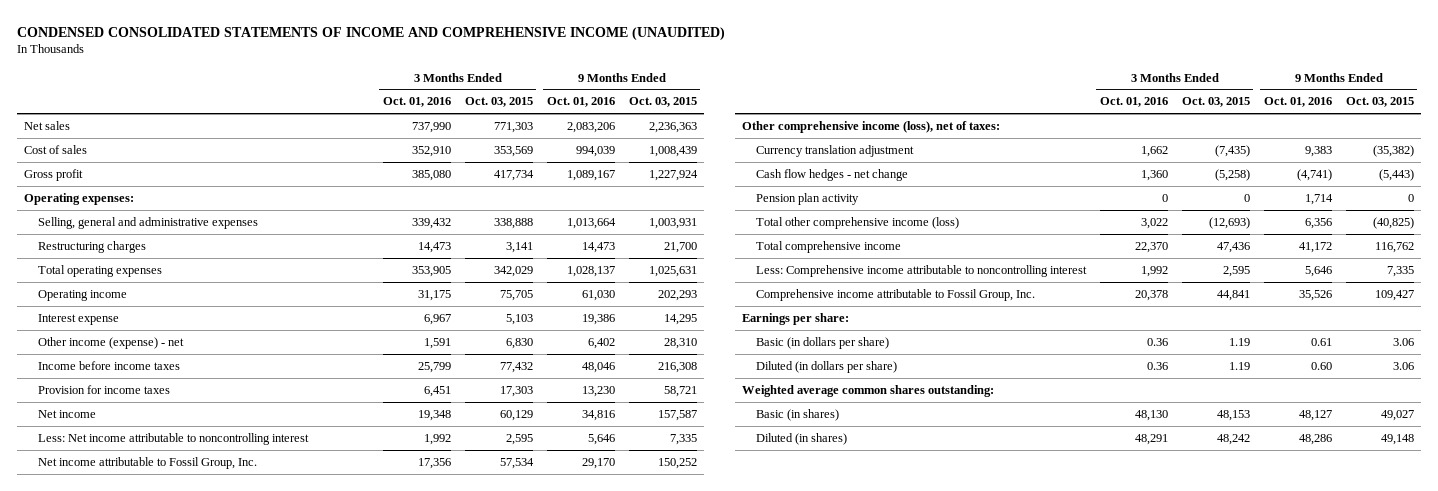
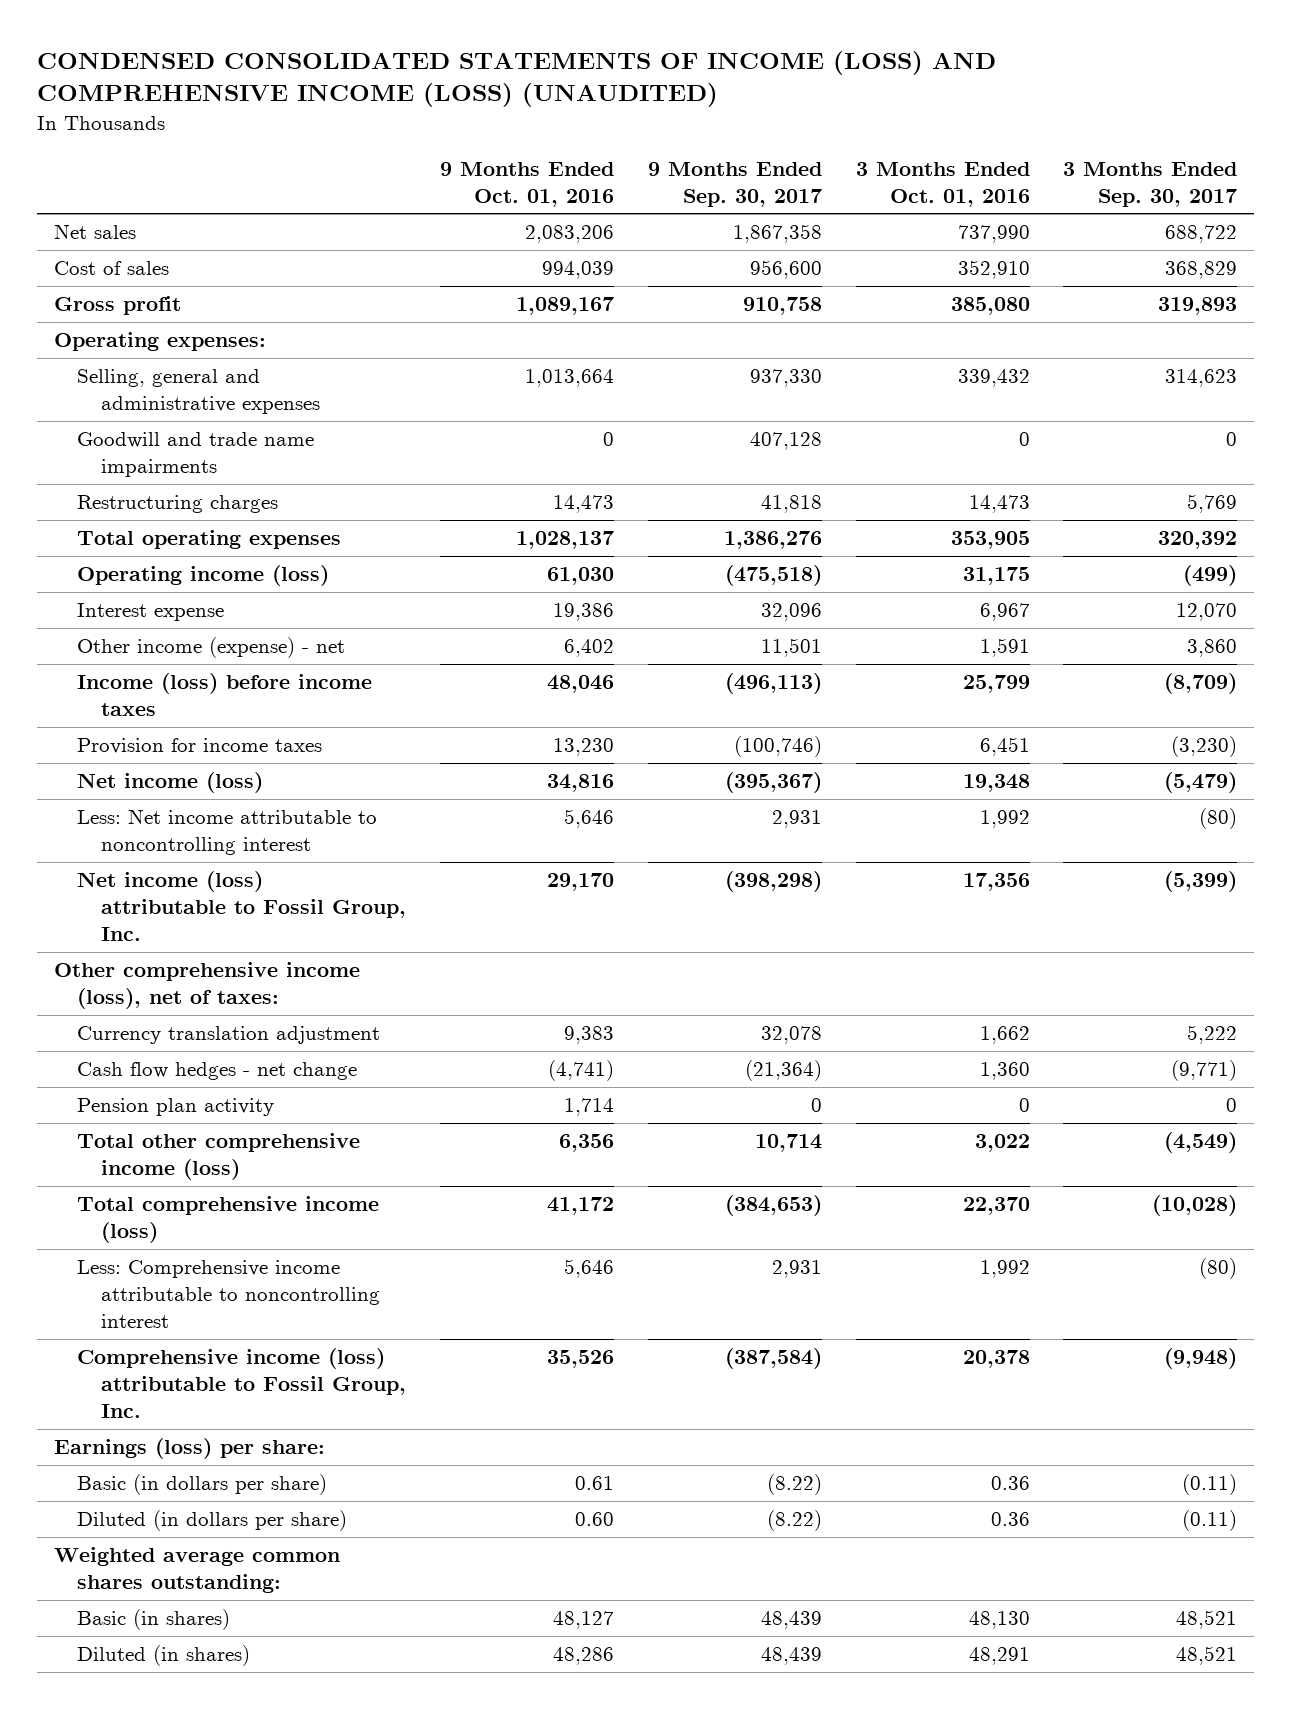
- CONDENSED CONSOLIDATED STATEMENTS OF INCOME AND COMPREHENSIVE INCOME (UNAUDITED)
+ CONDENSED CONSOLIDATED STATEMENTS OF INCOME (LOSS) AND COMPREHENSIVE INCOME (LOSS) (UNAUDITED)
- | 3 Months Ended Oct. 01, 2016 | 3 Months Ended Oct. 03, 2015 | 9 Months Ended Oct. 01, 2016 | 9 Months Ended Oct. 03, 2015
+ | 9 Months Ended Oct. 01, 2016 | 9 Months Ended Sep. 30, 2017 | 3 Months Ended Oct. 01, 2016 | 3 Months Ended Sep. 30, 2017
+ Goodwill and trade name impairments | 0 | 407,128 | 0 | 0
- Operating income | 31,175 | 75,705 | 61,030 | 202,293
+ Operating income (loss) | 61,030 | (475,518) | 31,175 | (499)
- Income before income taxes | 25,799 | 77,432 | 48,046 | 216,308
+ Income (loss) before income taxes | 48,046 | (496,113) | 25,799 | (8,709)
- Net income | 19,348 | 60,129 | 34,816 | 157,587
+ Net income (loss) | 34,816 | (395,367) | 19,348 | (5,479)
- Net income attributable to Fossil Group, Inc. | 17,356 | 57,534 | 29,170 | 150,252
+ Net income (loss) attributable to Fossil Group, Inc. | 29,170 | (398,298) | 17,356 | (5,399)
- Total comprehensive income | 22,370 | 47,436 | 41,172 | 116,762
+ Total comprehensive income (loss) | 41,172 | (384,653) | 22,370 | (10,028)
- Comprehensive income attributable to Fossil Group, Inc. | 20,378 | 44,841 | 35,526 | 109,427
- Earnings per share:
+ Comprehensive income (loss) attributable to Fossil Group, Inc. | 35,526 | (387,584) | 20,378 | (9,948)
+ Earnings (loss) per share:

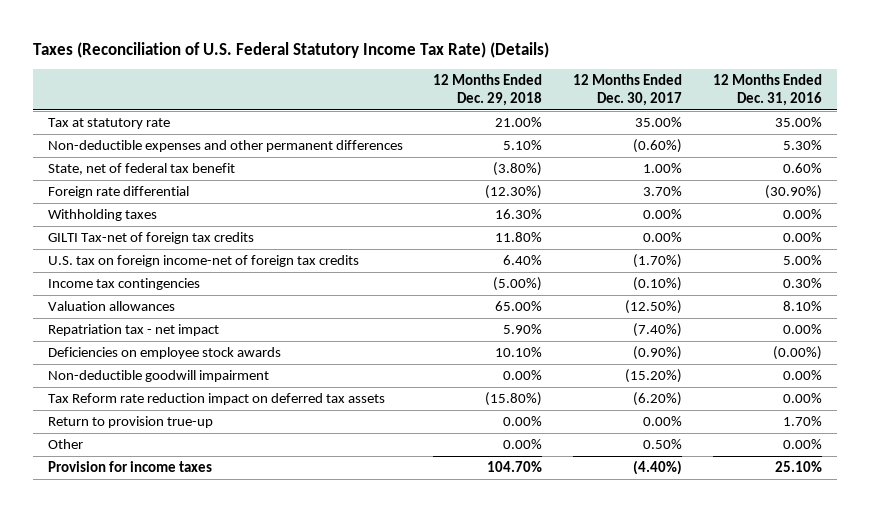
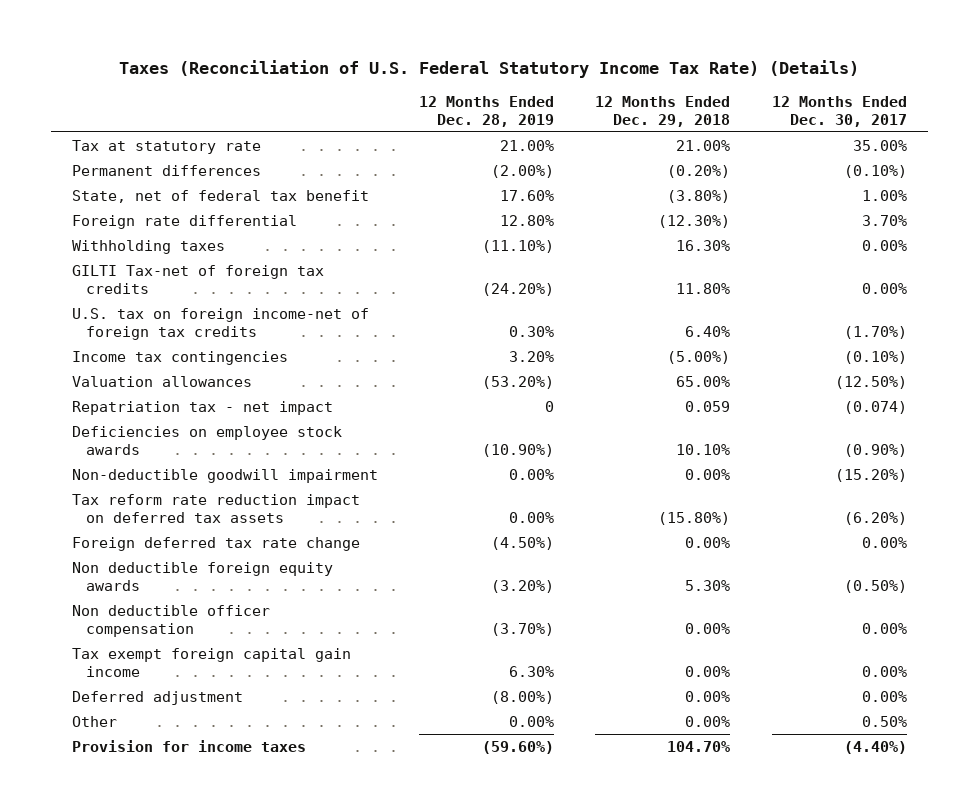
- | 12 Months Ended Dec. 29, 2018 | 12 Months Ended Dec. 30, 2017 | 12 Months Ended Dec. 31, 2016
+ | 12 Months Ended Dec. 28, 2019 | 12 Months Ended Dec. 29, 2018 | 12 Months Ended Dec. 30, 2017
- Non-deductible expenses and other permanent differences | 5.10% | (0.60%) | 5.30%
+ Permanent differences | (2.00%) | (0.20%) | (0.10%)
- Repatriation tax - net impact | 5.90% | (7.40%) | 0.00%
+ Repatriation tax - net impact | 0 | 0.059 | (0.074)
- Tax Reform rate reduction impact on deferred tax assets | (15.80%) | (6.20%) | 0.00%
- Return to provision true-up | 0.00% | 0.00% | 1.70%
+ Tax reform rate reduction impact on deferred tax assets | 0.00% | (15.80%) | (6.20%)
+ Foreign deferred tax rate change | (4.50%) | 0.00% | 0.00%
+ Non deductible foreign equity awards | (3.20%) | 5.30% | (0.50%)
+ Non deductible officer compensation | (3.70%) | 0.00% | 0.00%
+ Tax exempt foreign capital gain income | 6.30% | 0.00% | 0.00%
+ Deferred adjustment | (8.00%) | 0.00% | 0.00%

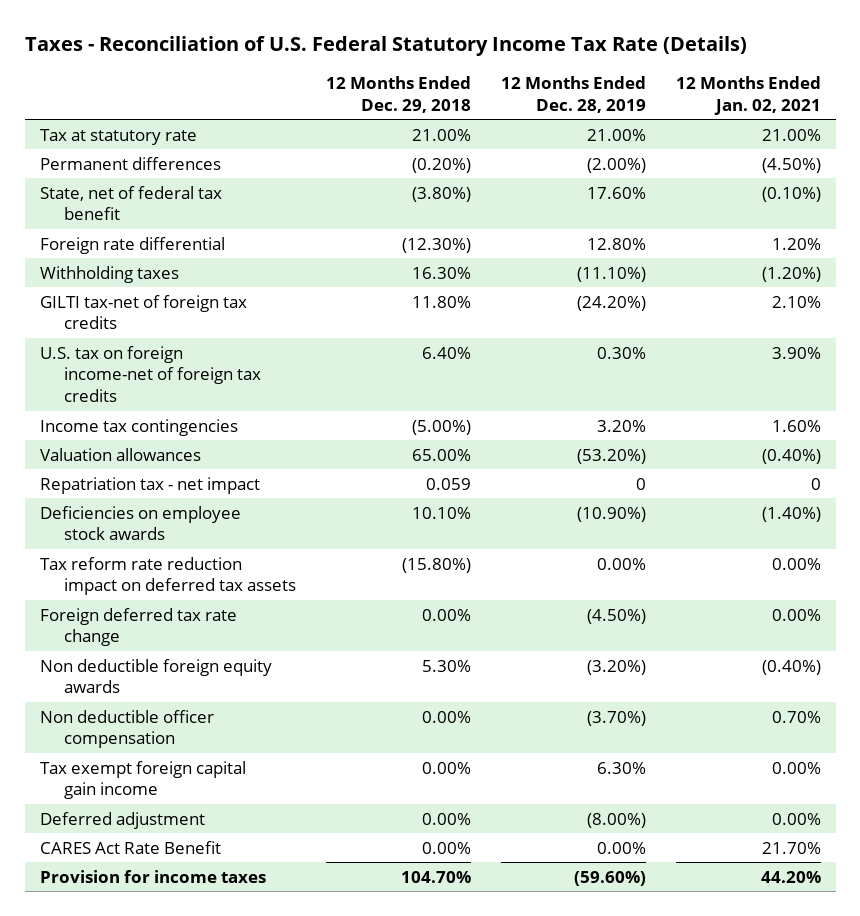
- Taxes (Reconciliation of U.S. Federal Statutory Income Tax Rate) (Details)
+ Taxes - Reconciliation of U.S. Federal Statutory Income Tax Rate (Details)
- | 12 Months Ended Dec. 28, 2019 | 12 Months Ended Dec. 29, 2018 | 12 Months Ended Dec. 30, 2017
+ | 12 Months Ended Dec. 29, 2018 | 12 Months Ended Dec. 28, 2019 | 12 Months Ended Jan. 02, 2021
- GILTI Tax-net of foreign tax credits | (24.20%) | 11.80% | 0.00%
+ GILTI tax-net of foreign tax credits | 11.80% | (24.20%) | 2.10%
- Non-deductible goodwill impairment | 0.00% | 0.00% | (15.20%)
- Other | 0.00% | 0.00% | 0.50%
+ CARES Act Rate Benefit | 0.00% | 0.00% | 21.70%

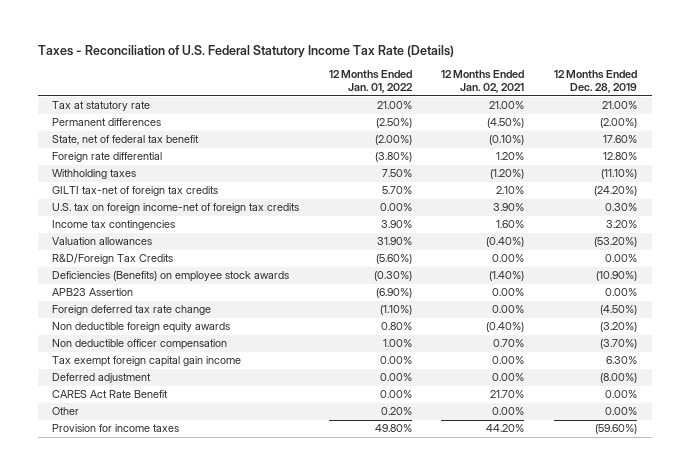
- | 12 Months Ended Dec. 29, 2018 | 12 Months Ended Dec. 28, 2019 | 12 Months Ended Jan. 02, 2021
+ | 12 Months Ended Jan. 01, 2022 | 12 Months Ended Jan. 02, 2021 | 12 Months Ended Dec. 28, 2019
- Repatriation tax - net impact | 0.059 | 0 | 0
- Deficiencies on employee stock awards | 10.10% | (10.90%) | (1.40%)
- Tax reform rate reduction impact on deferred tax assets | (15.80%) | 0.00% | 0.00%
+ R&D/Foreign Tax Credits | (5.60%) | 0.00% | 0.00%
+ Deficiencies (Benefits) on employee stock awards | (0.30%) | (1.40%) | (10.90%)
+ APB23 Assertion | (6.90%) | 0.00% | 0.00%
+ Other | 0.20% | 0.00% | 0.00%

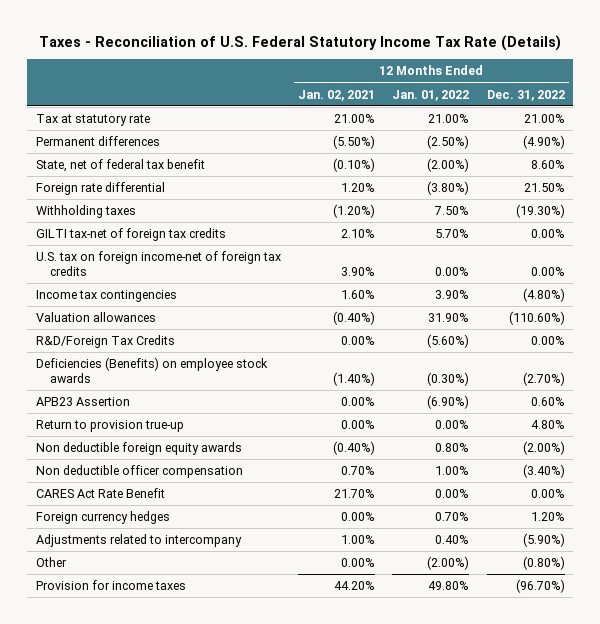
- | 12 Months Ended Jan. 01, 2022 | 12 Months Ended Jan. 02, 2021 | 12 Months Ended Dec. 28, 2019
+ | 12 Months Ended Jan. 02, 2021 | 12 Months Ended Jan. 01, 2022 | 12 Months Ended Dec. 31, 2022
- Permanent differences | (2.50%) | (4.50%) | (2.00%)
+ Permanent differences | (5.50%) | (2.50%) | (4.90%)
- Foreign deferred tax rate change | (1.10%) | 0.00% | (4.50%)
+ Return to provision true-up | 0.00% | 0.00% | 4.80%
- Tax exempt foreign capital gain income | 0.00% | 0.00% | 6.30%
- Deferred adjustment | 0.00% | 0.00% | (8.00%)
- Other | 0.20% | 0.00% | 0.00%
+ Foreign currency hedges | 0.00% | 0.70% | 1.20%
+ Adjustments related to intercompany | 1.00% | 0.40% | (5.90%)
+ Other | 0.00% | (2.00%) | (0.80%)

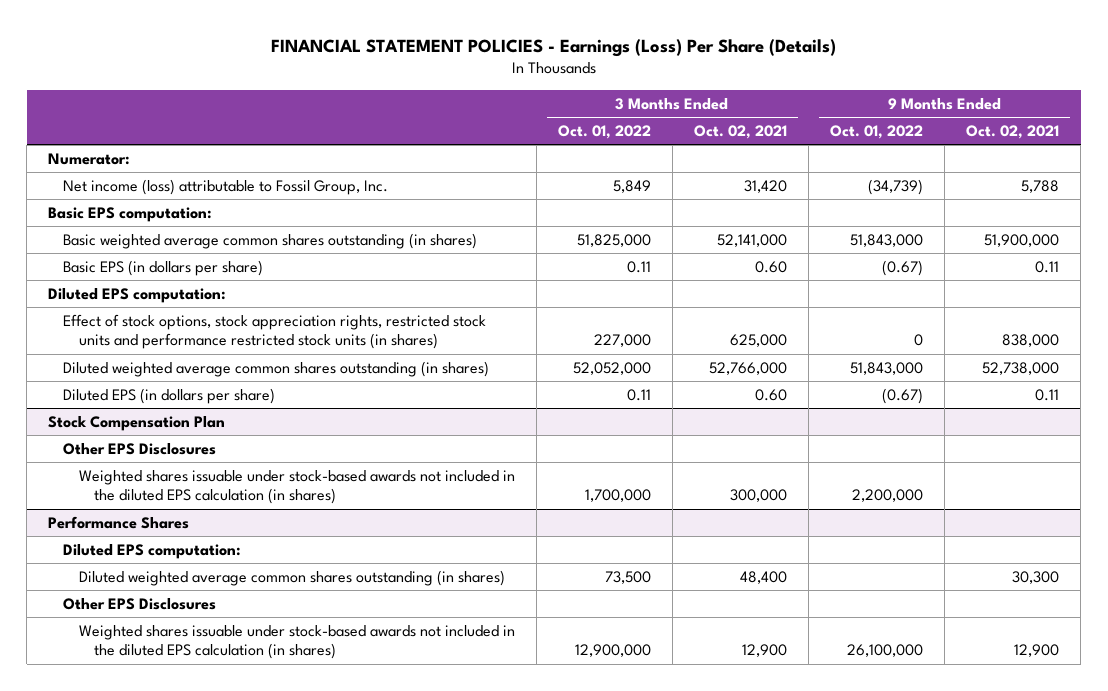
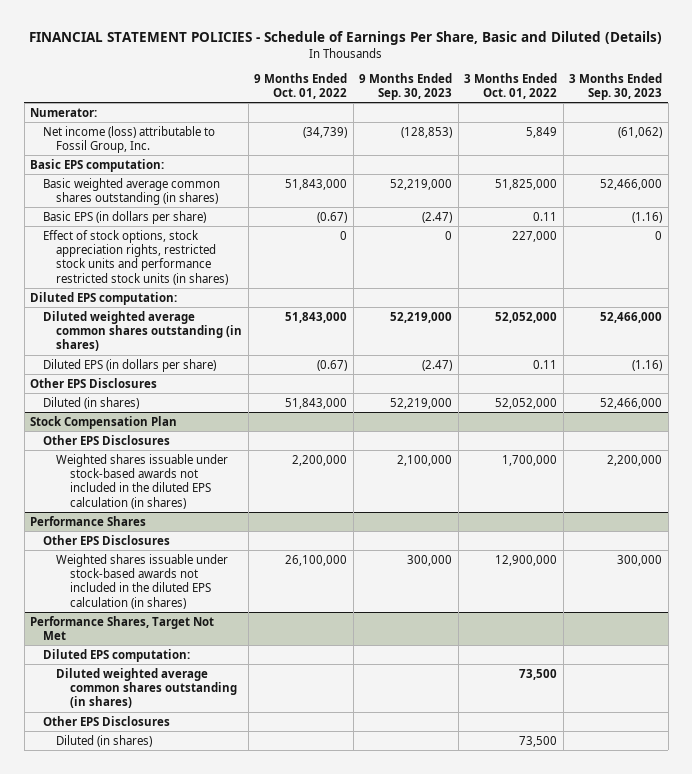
- FINANCIAL STATEMENT POLICIES - Earnings (Loss) Per Share (Details)
+ FINANCIAL STATEMENT POLICIES - Schedule of Earnings Per Share, Basic and Diluted (Details)
- | 3 Months Ended Oct. 01, 2022 | 3 Months Ended Oct. 02, 2021 | 9 Months Ended Oct. 01, 2022 | 9 Months Ended Oct. 02, 2021
+ | 9 Months Ended Oct. 01, 2022 | 9 Months Ended Sep. 30, 2023 | 3 Months Ended Oct. 01, 2022 | 3 Months Ended Sep. 30, 2023
moved down: Diluted EPS computation:
+ Other EPS Disclosures
+ Diluted (in shares) | 51,843,000 | 52,219,000 | 52,052,000 | 52,466,000
@ Performance Shares
+ Other EPS Disclosures
moved up: Weighted shares issuable under stock-based awards not included in the diluted EPS calculation (in shares) | 26,100,000 | 300,000 | 12,900,000 | 300,000
+ Performance Shares, Target Not Met
+ Diluted (in shares) | | | 73,500 |

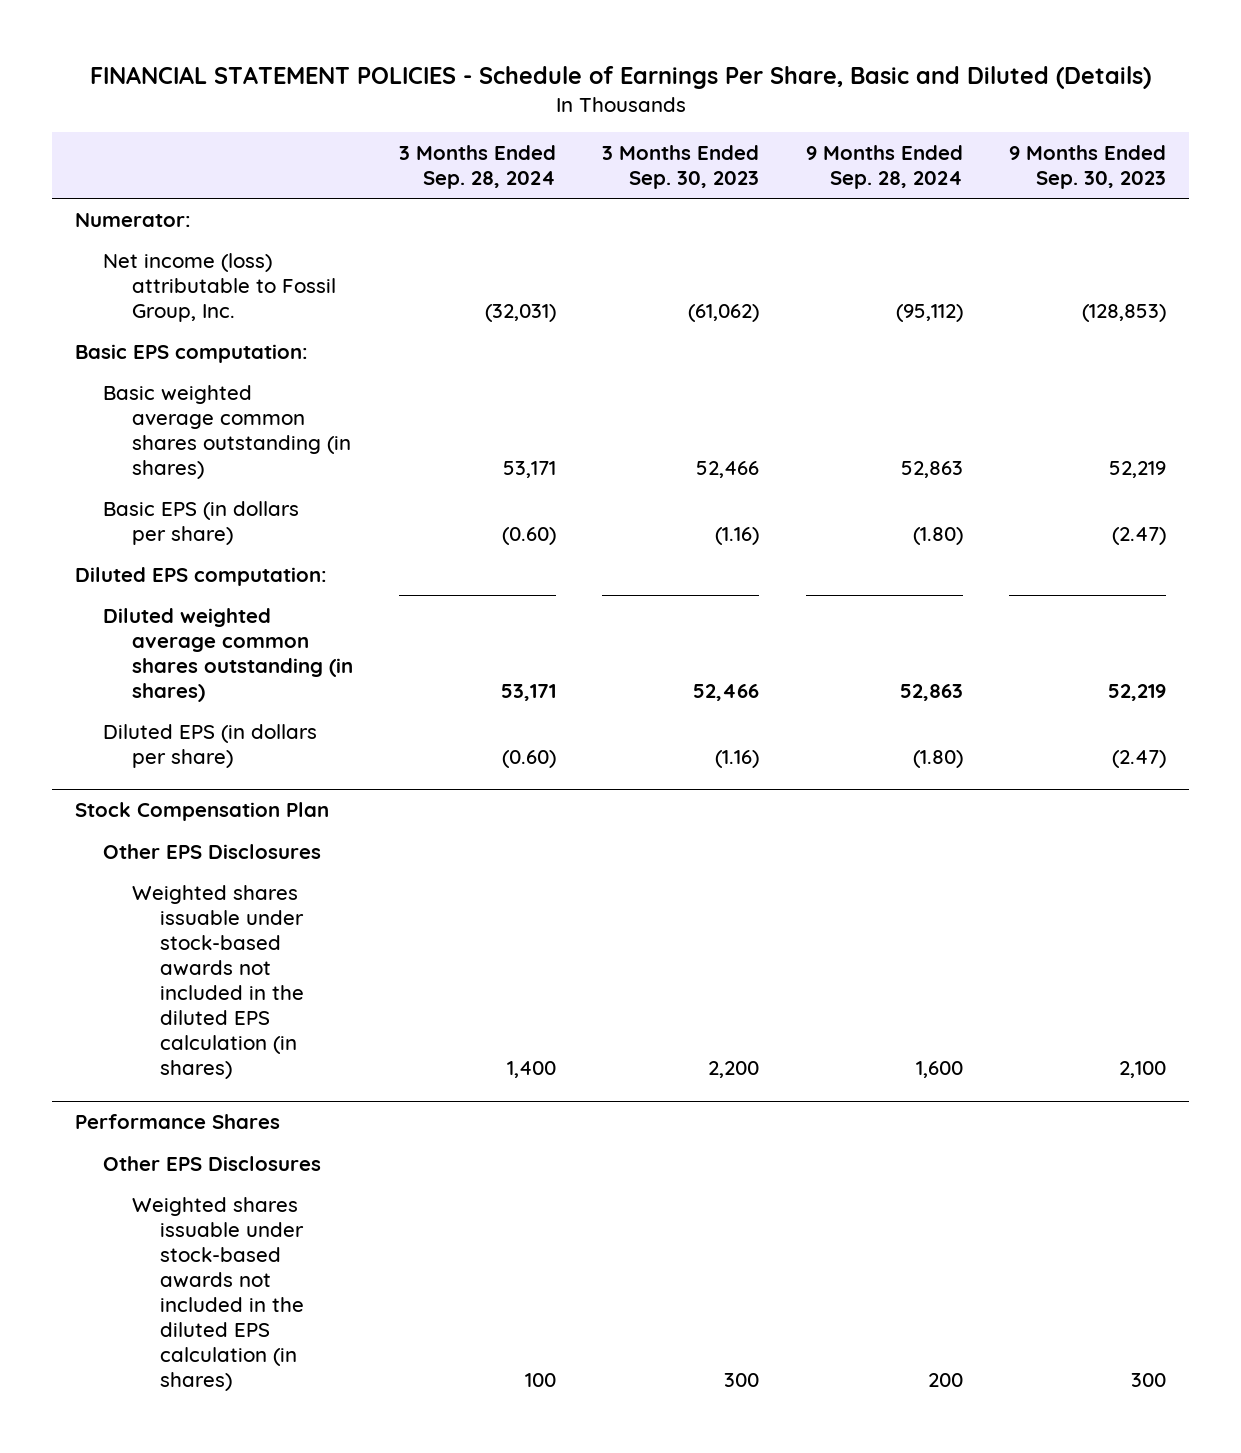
- | 9 Months Ended Oct. 01, 2022 | 9 Months Ended Sep. 30, 2023 | 3 Months Ended Oct. 01, 2022 | 3 Months Ended Sep. 30, 2023
+ | 3 Months Ended Sep. 28, 2024 | 3 Months Ended Sep. 30, 2023 | 9 Months Ended Sep. 28, 2024 | 9 Months Ended Sep. 30, 2023
- Basic weighted average common shares outstanding (in shares) | 51,843,000 | 52,219,000 | 51,825,000 | 52,466,000
+ Basic weighted average common shares outstanding (in shares) | 53,171 | 52,466 | 52,863 | 52,219
- Effect of stock options, stock appreciation rights, restricted stock units and performance restricted stock units (in shares) | 0 | 0 | 227,000 | 0
- Diluted weighted average common shares outstanding (in shares) | 51,843,000 | 52,219,000 | 52,052,000 | 52,466,000
+ Diluted weighted average common shares outstanding (in shares) | 53,171 | 52,466 | 52,863 | 52,219
- Other EPS Disclosures
- Diluted (in shares) | 51,843,000 | 52,219,000 | 52,052,000 | 52,466,000
@ Stock Compensation Plan
- Weighted shares issuable under stock-based awards not included in the diluted EPS calculation (in shares) | 2,200,000 | 2,100,000 | 1,700,000 | 2,200,000
+ Weighted shares issuable under stock-based awards not included in the diluted EPS calculation (in shares) | 1,400 | 2,200 | 1,600 | 2,100
@ Performance Shares
- Weighted shares issuable under stock-based awards not included in the diluted EPS calculation (in shares) | 26,100,000 | 300,000 | 12,900,000 | 300,000
- Performance Shares, Target Not Met
- Diluted EPS computation:
- Diluted weighted average common shares outstanding (in shares) | | | 73,500 |
- Other EPS Disclosures
- Diluted (in shares) | | | 73,500 |
@ Performance Shares
+ Weighted shares issuable under stock-based awards not included in the diluted EPS calculation (in shares) | 100 | 300 | 200 | 300

